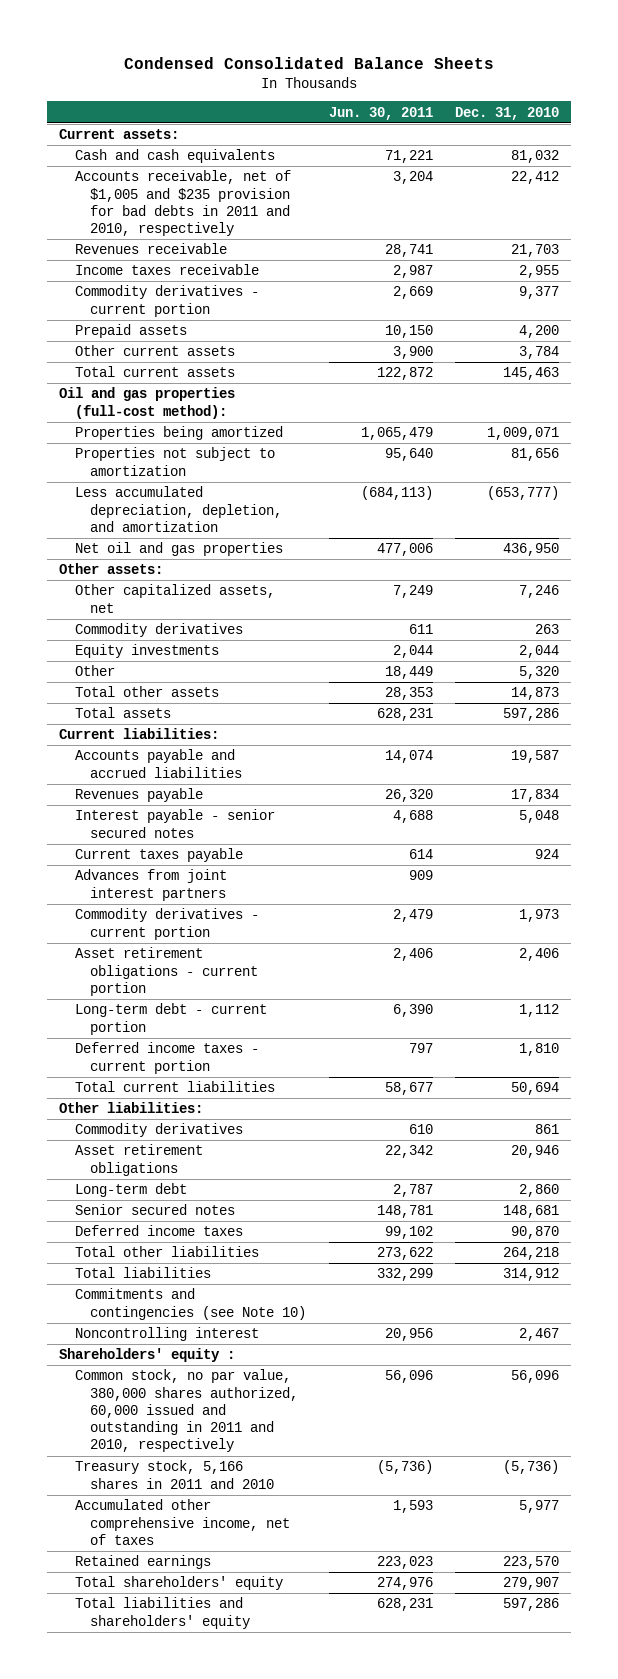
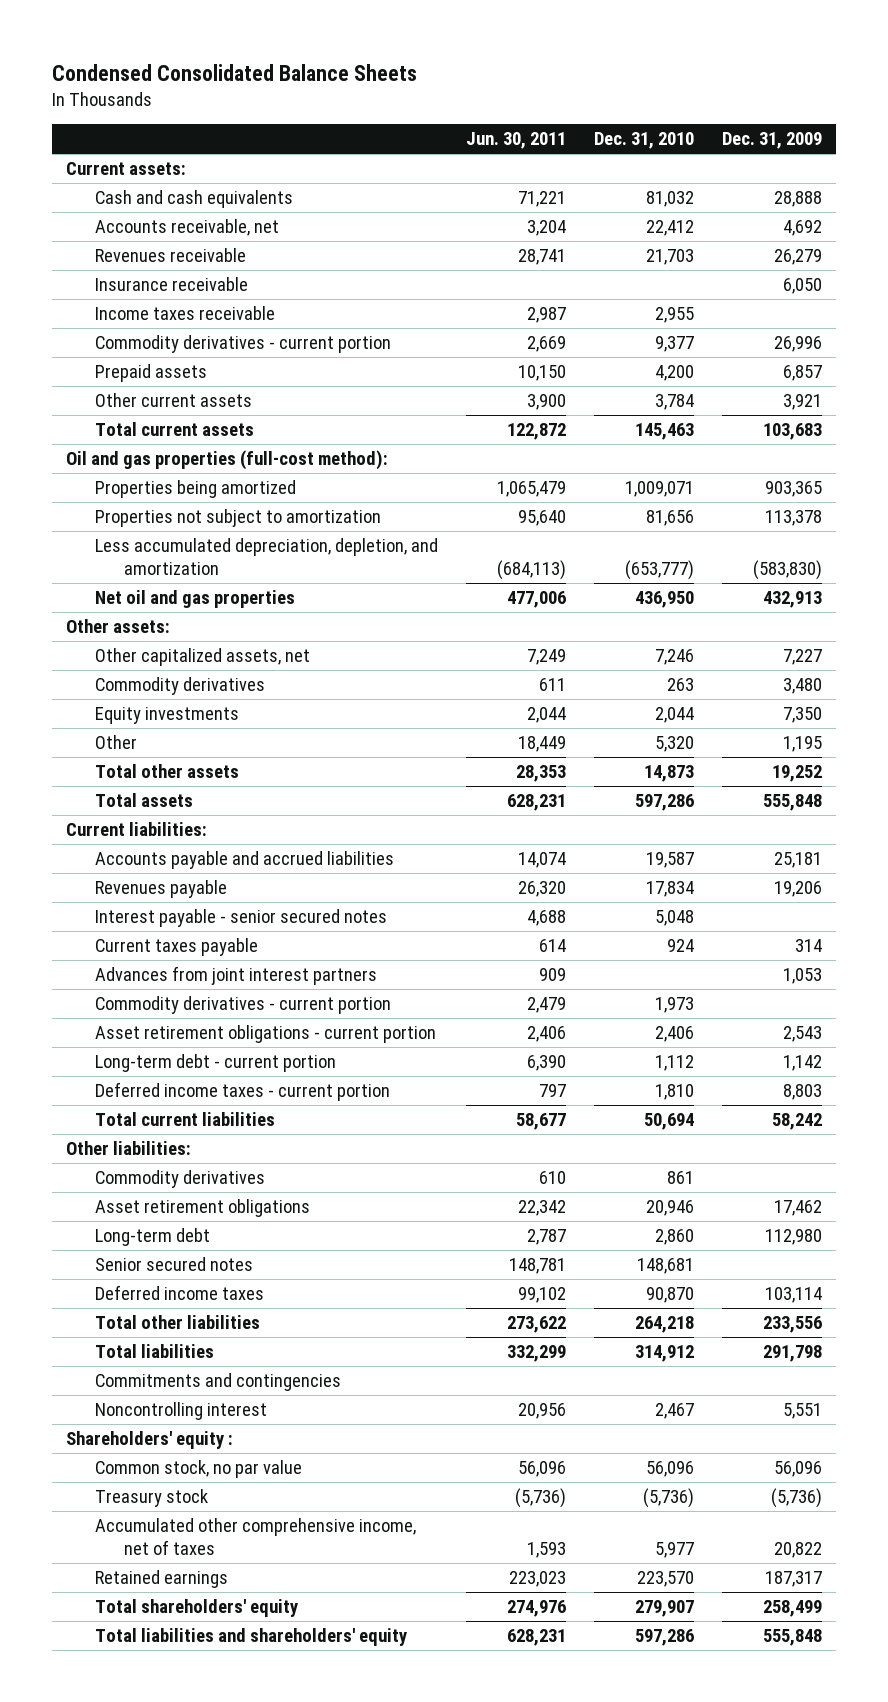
- | Jun. 30, 2011 | Dec. 31, 2010
+ | Jun. 30, 2011 | Dec. 31, 2010 | Dec. 31, 2009
- Accounts receivable, net of $1,005 and $235 provision for bad debts in 2011 and 2010, respectively | 3,204 | 22,412
+ Accounts receivable, net | 3,204 | 22,412 | 4,692
+ Insurance receivable | | | 6,050
- Commitments and contingencies (see Note 10)
+ Commitments and contingencies
- Common stock, no par value, 380,000 shares authorized, 60,000 issued and outstanding in 2011 and 2010, respectively | 56,096 | 56,096
- Treasury stock, 5,166 shares in 2011 and 2010 | (5,736) | (5,736)
+ Common stock, no par value | 56,096 | 56,096 | 56,096
+ Treasury stock | (5,736) | (5,736) | (5,736)

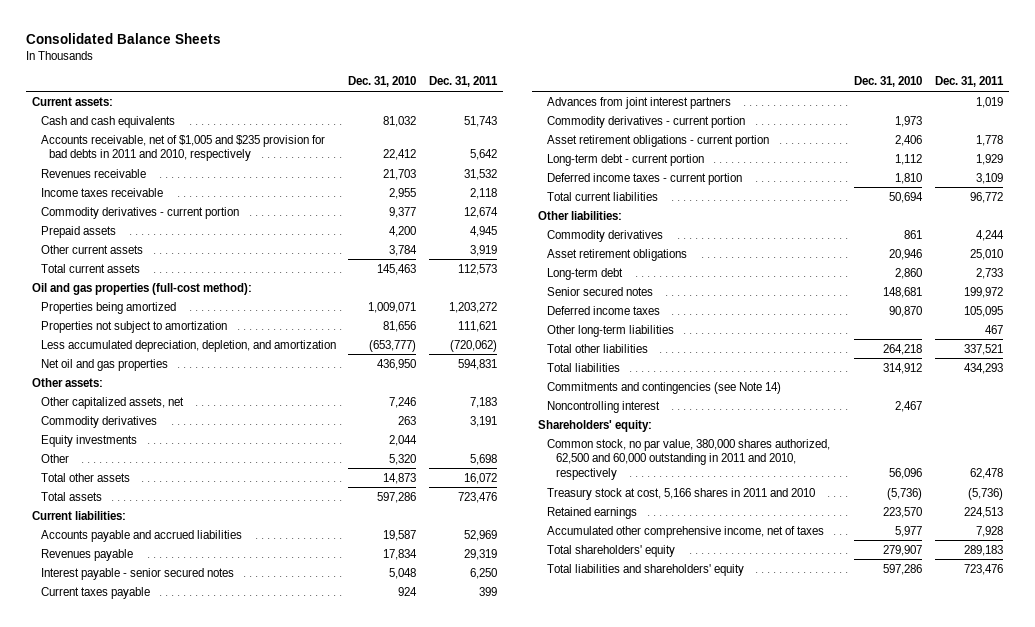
- Condensed Consolidated Balance Sheets
+ Consolidated Balance Sheets
- | Jun. 30, 2011 | Dec. 31, 2010 | Dec. 31, 2009
+ | Dec. 31, 2010 | Dec. 31, 2011
- Accounts receivable, net | 3,204 | 22,412 | 4,692
+ Accounts receivable, net of $1,005 and $235 provision for bad debts in 2011 and 2010, respectively | 22,412 | 5,642
- Insurance receivable | | | 6,050
+ Other long-term liabilities | | 467
- Commitments and contingencies
+ Commitments and contingencies (see Note 14)
- Shareholders' equity :
- Common stock, no par value | 56,096 | 56,096 | 56,096
- Treasury stock | (5,736) | (5,736) | (5,736)
+ Shareholders' equity:
+ Common stock, no par value, 380,000 shares authorized, 62,500 and 60,000 outstanding in 2011 and 2010, respectively | 56,096 | 62,478
+ Treasury stock at cost, 5,166 shares in 2011 and 2010 | (5,736) | (5,736)
moved down: Accumulated other comprehensive income, net of taxes | 5,977 | 7,928

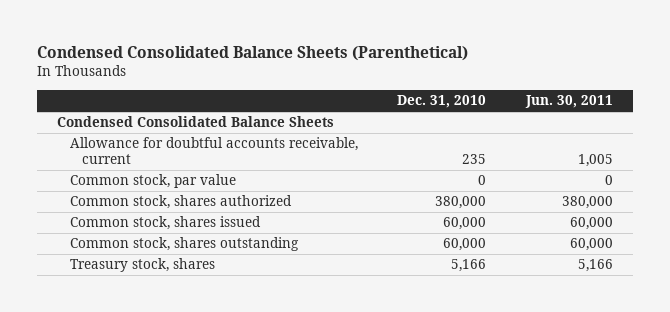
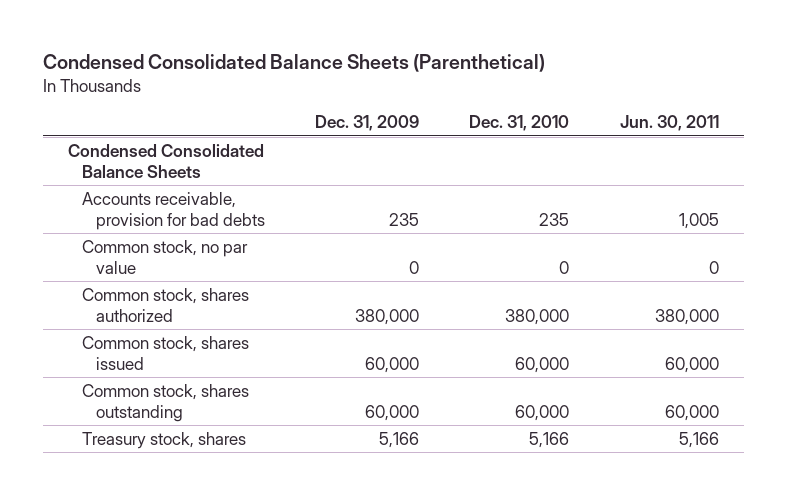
- | Dec. 31, 2010 | Jun. 30, 2011
+ | Dec. 31, 2009 | Dec. 31, 2010 | Jun. 30, 2011
- Allowance for doubtful accounts receivable, current | 235 | 1,005
- Common stock, par value | 0 | 0
+ Accounts receivable, provision for bad debts | 235 | 235 | 1,005
+ Common stock, no par value | 0 | 0 | 0

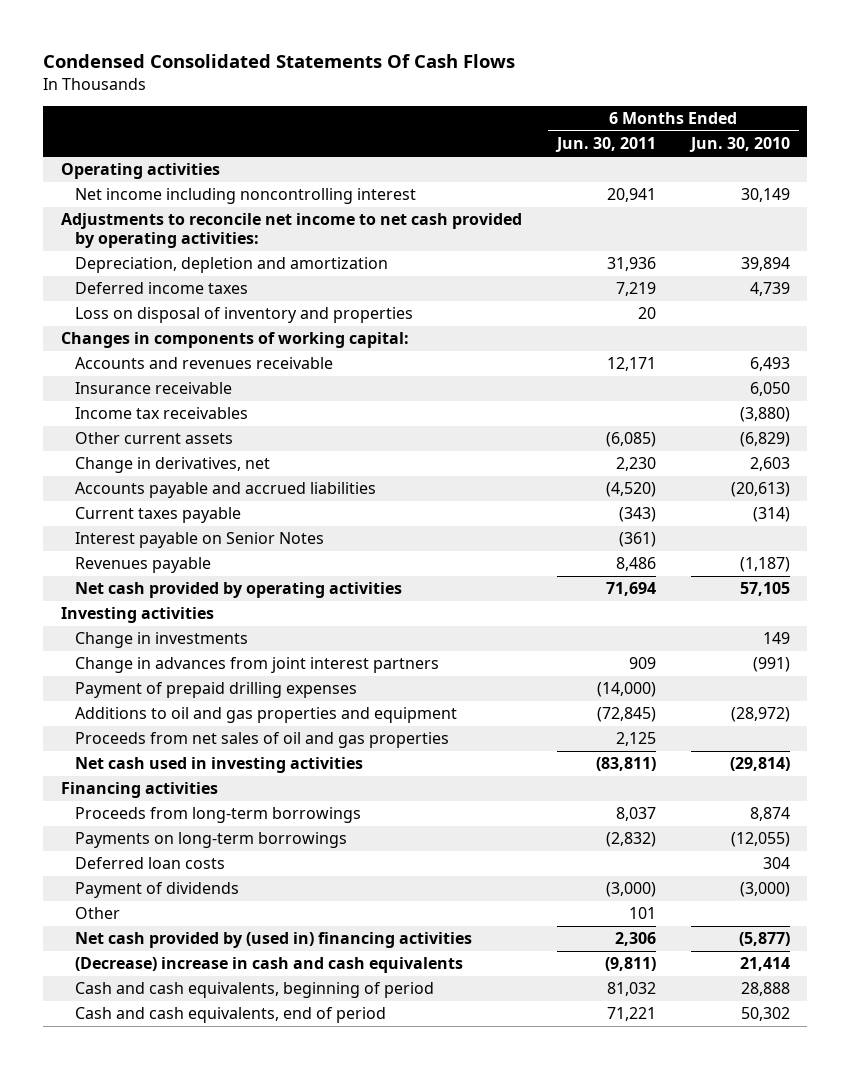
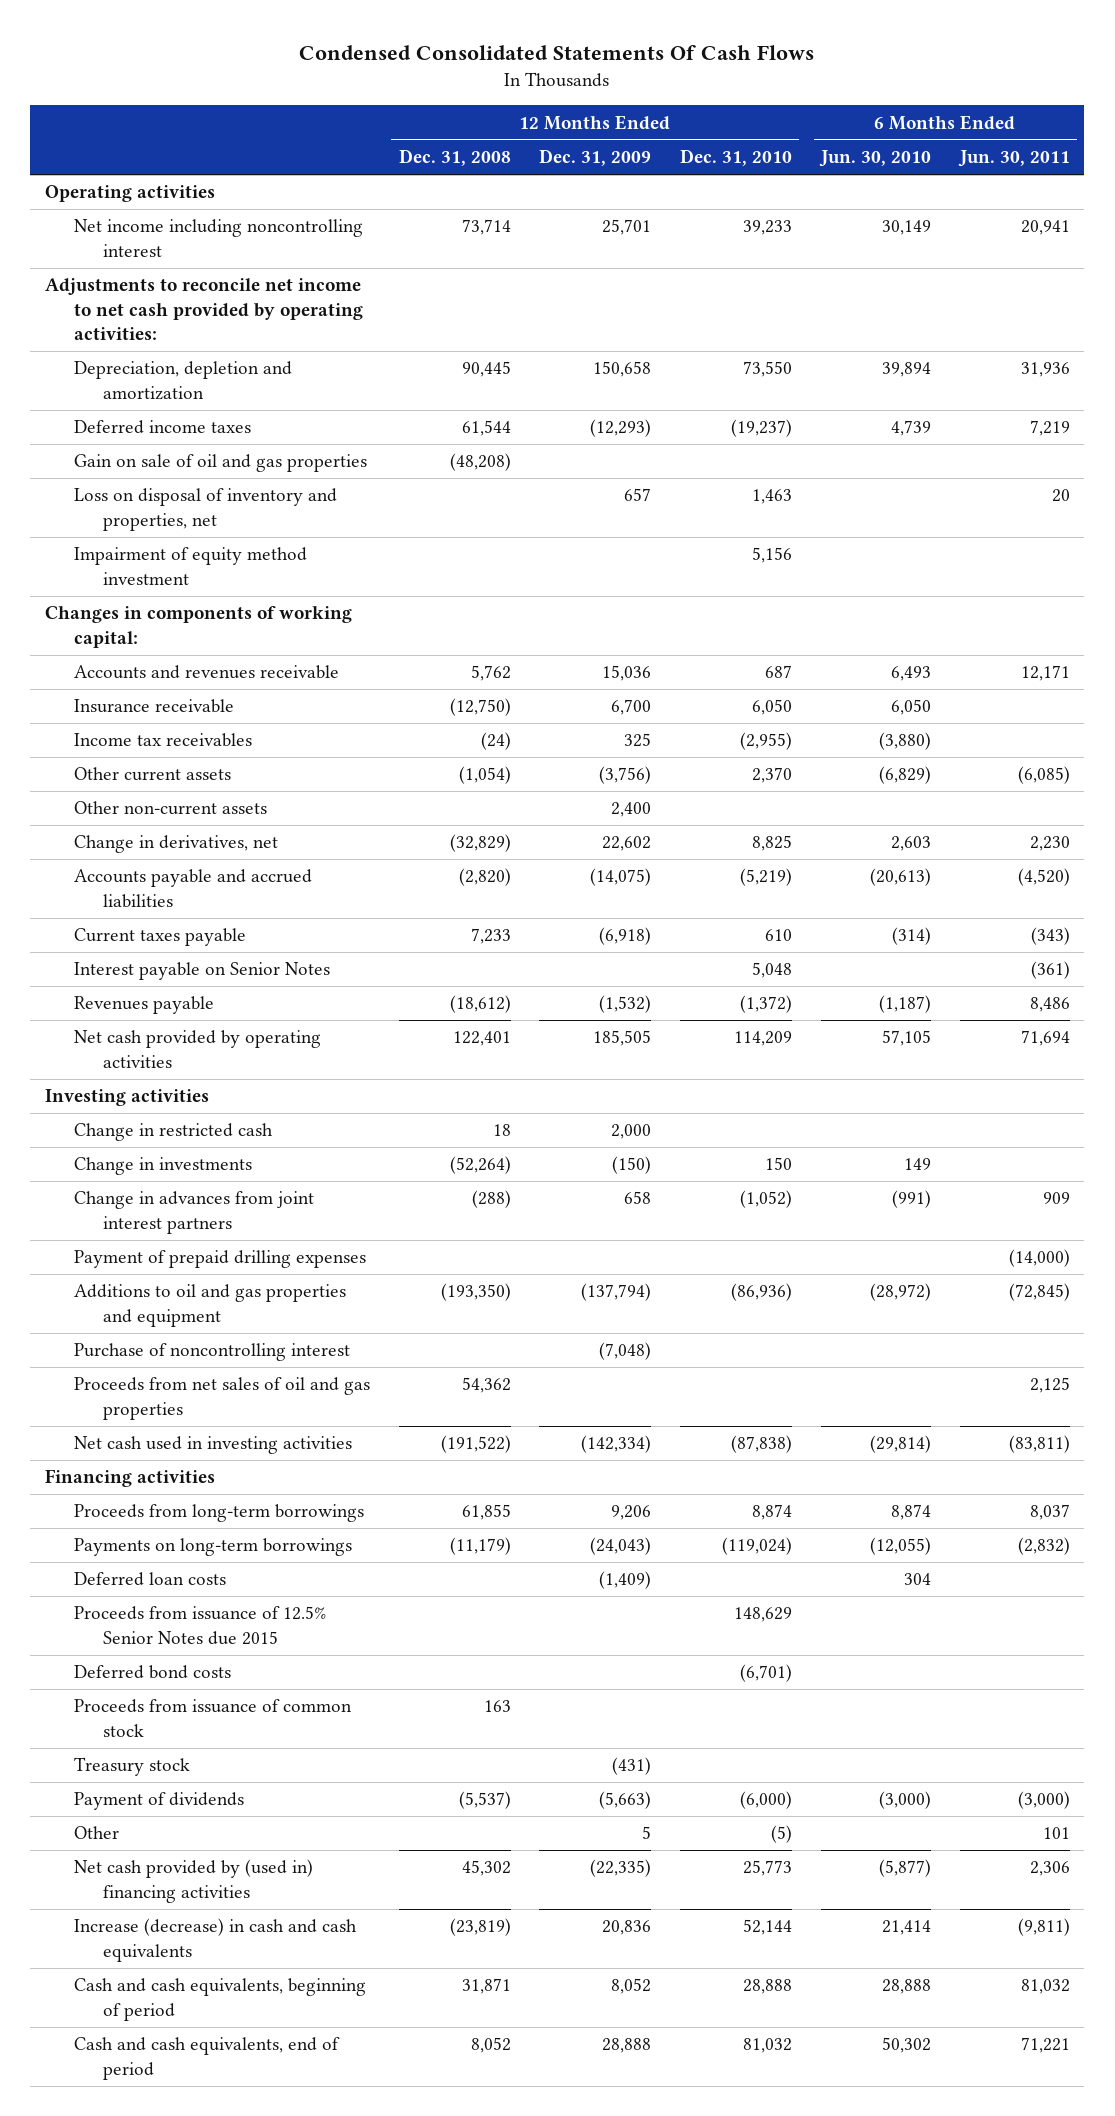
- | 6 Months Ended Jun. 30, 2011 | 6 Months Ended Jun. 30, 2010
+ | 12 Months Ended Dec. 31, 2008 | 12 Months Ended Dec. 31, 2009 | 12 Months Ended Dec. 31, 2010 | 6 Months Ended Jun. 30, 2010 | 6 Months Ended Jun. 30, 2011
- Loss on disposal of inventory and properties | 20 |
+ Gain on sale of oil and gas properties | (48,208) | | | |
+ Loss on disposal of inventory and properties, net | | 657 | 1,463 | | 20
+ Impairment of equity method investment | | | 5,156 | |
+ Other non-current assets | | 2,400 | | |
+ Change in restricted cash | 18 | 2,000 | | |
+ Purchase of noncontrolling interest | | (7,048) | | |
+ Proceeds from issuance of 12.5% Senior Notes due 2015 | | | 148,629 | |
+ Deferred bond costs | | | (6,701) | |
+ Proceeds from issuance of common stock | 163 | | | |
+ Treasury stock | | (431) | | |
- (Decrease) increase in cash and cash equivalents | (9,811) | 21,414
+ Increase (decrease) in cash and cash equivalents | (23,819) | 20,836 | 52,144 | 21,414 | (9,811)

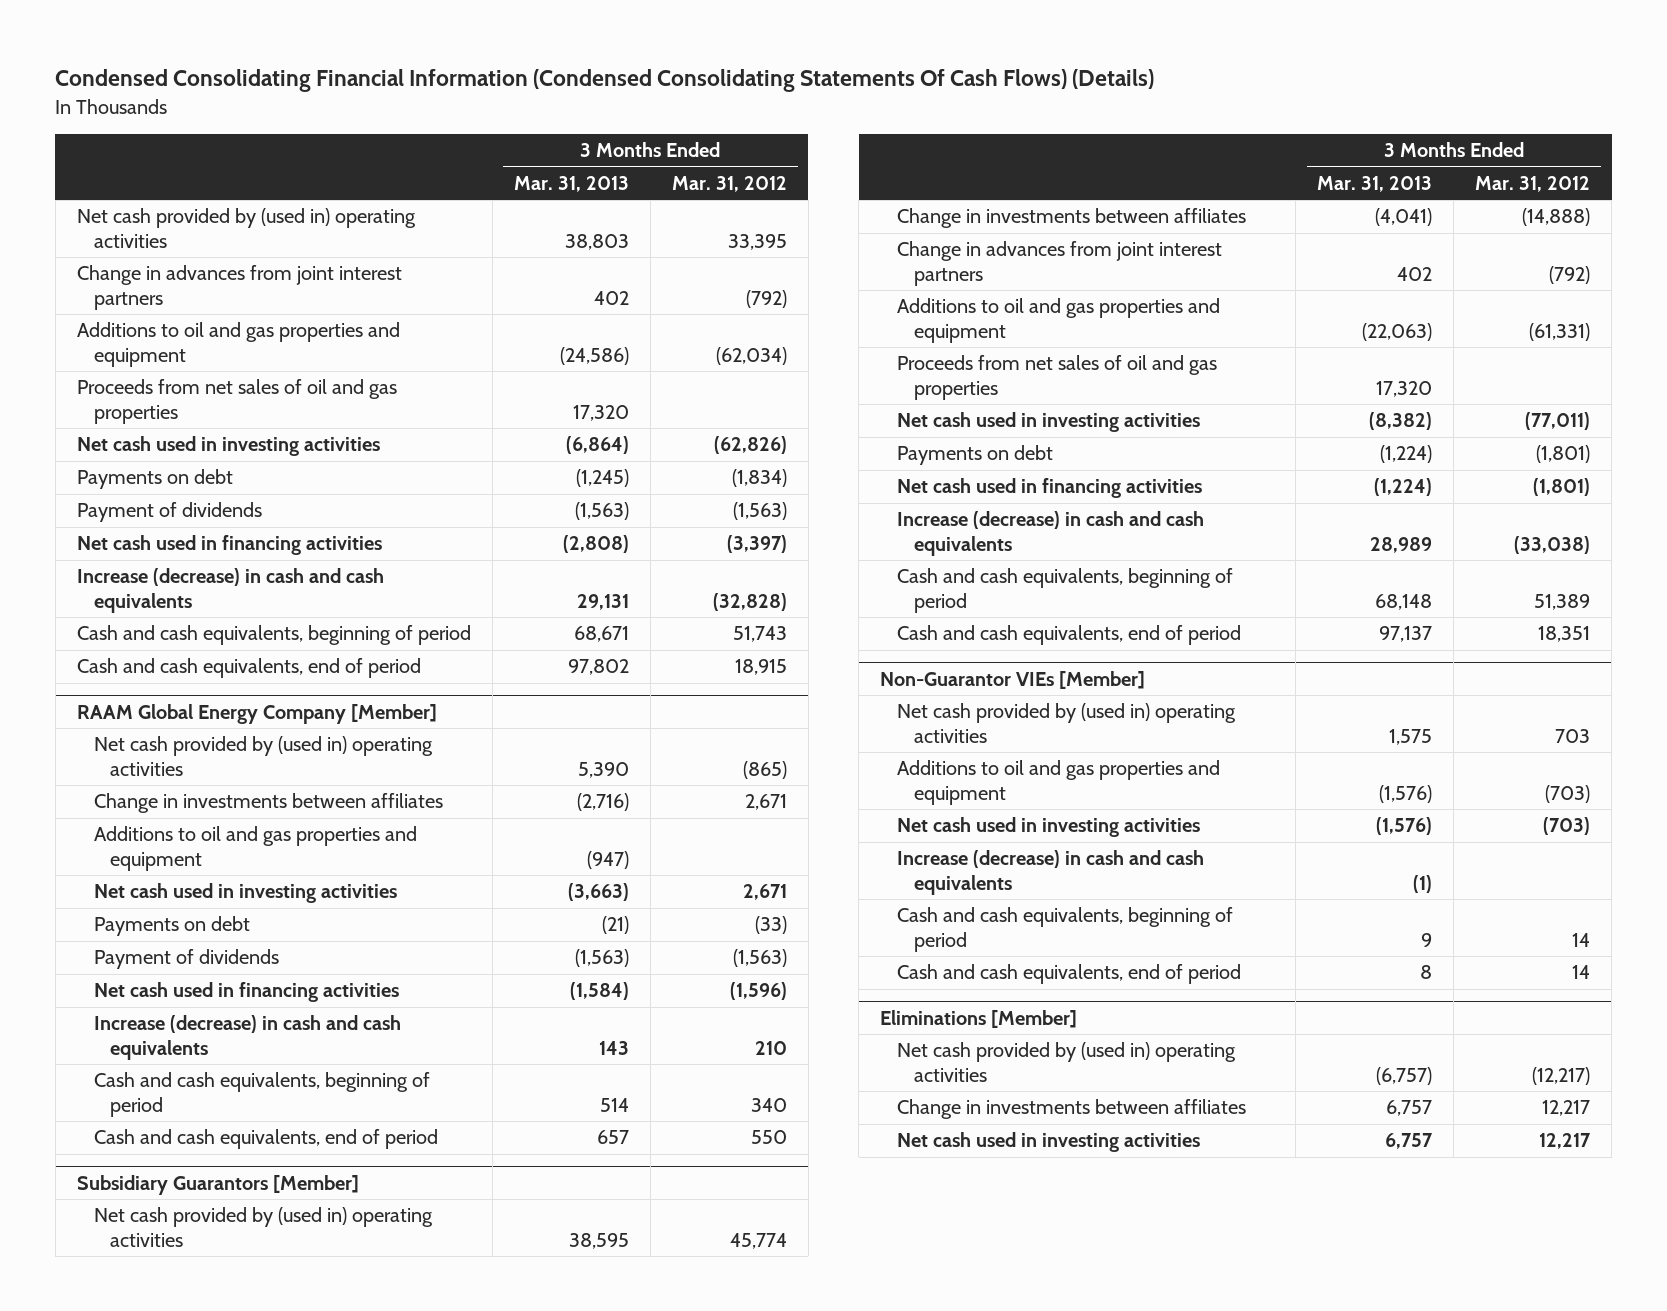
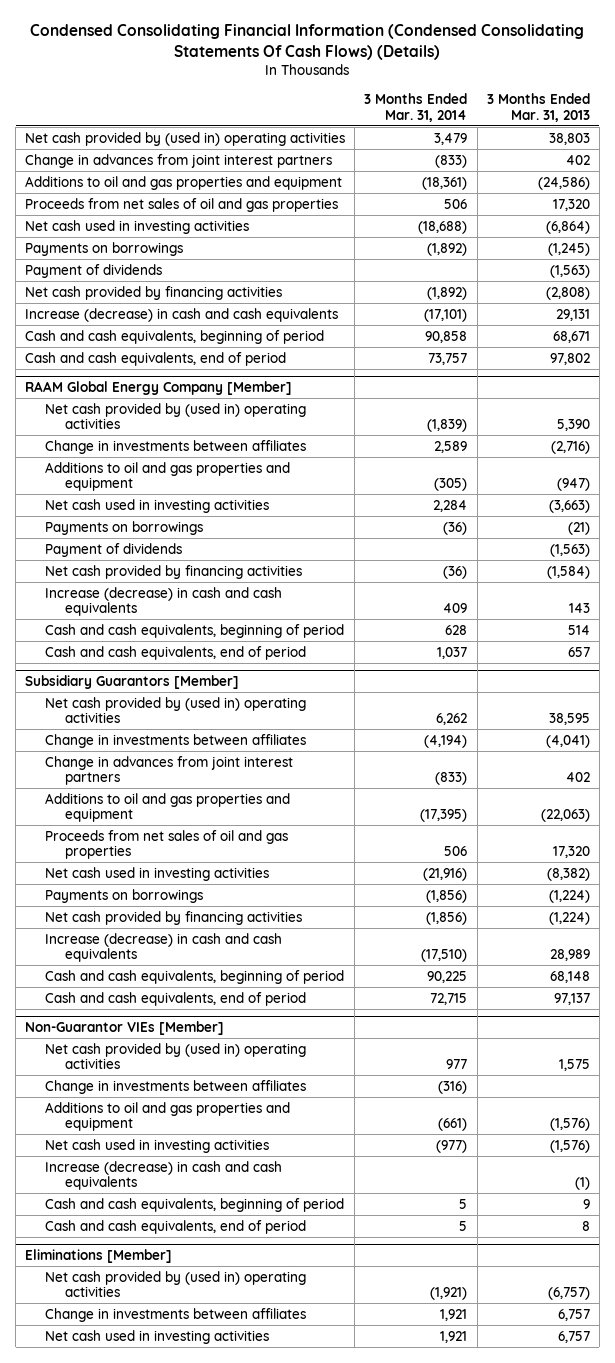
- | 3 Months Ended Mar. 31, 2013 | 3 Months Ended Mar. 31, 2012
+ | 3 Months Ended Mar. 31, 2014 | 3 Months Ended Mar. 31, 2013
- Payments on debt | (1,245) | (1,834)
+ Payments on borrowings | (1,892) | (1,245)
- Net cash used in financing activities | (2,808) | (3,397)
+ Net cash provided by financing activities | (1,892) | (2,808)
@ RAAM Global Energy Company [Member]
- Payments on debt | (21) | (33)
+ Payments on borrowings | (36) | (21)
- Net cash used in financing activities | (1,584) | (1,596)
+ Net cash provided by financing activities | (36) | (1,584)
@ Subsidiary Guarantors [Member]
- Payments on debt | (1,224) | (1,801)
- Net cash used in financing activities | (1,224) | (1,801)
+ Payments on borrowings | (1,856) | (1,224)
+ Net cash provided by financing activities | (1,856) | (1,224)
@ Non-Guarantor VIEs [Member]
+ Change in investments between affiliates | (316) |

